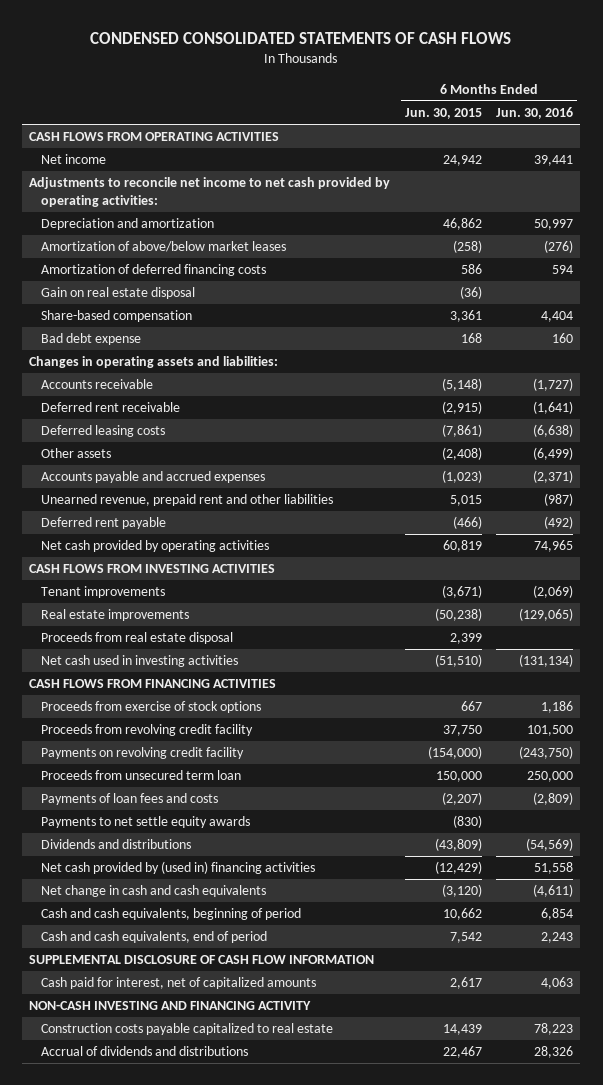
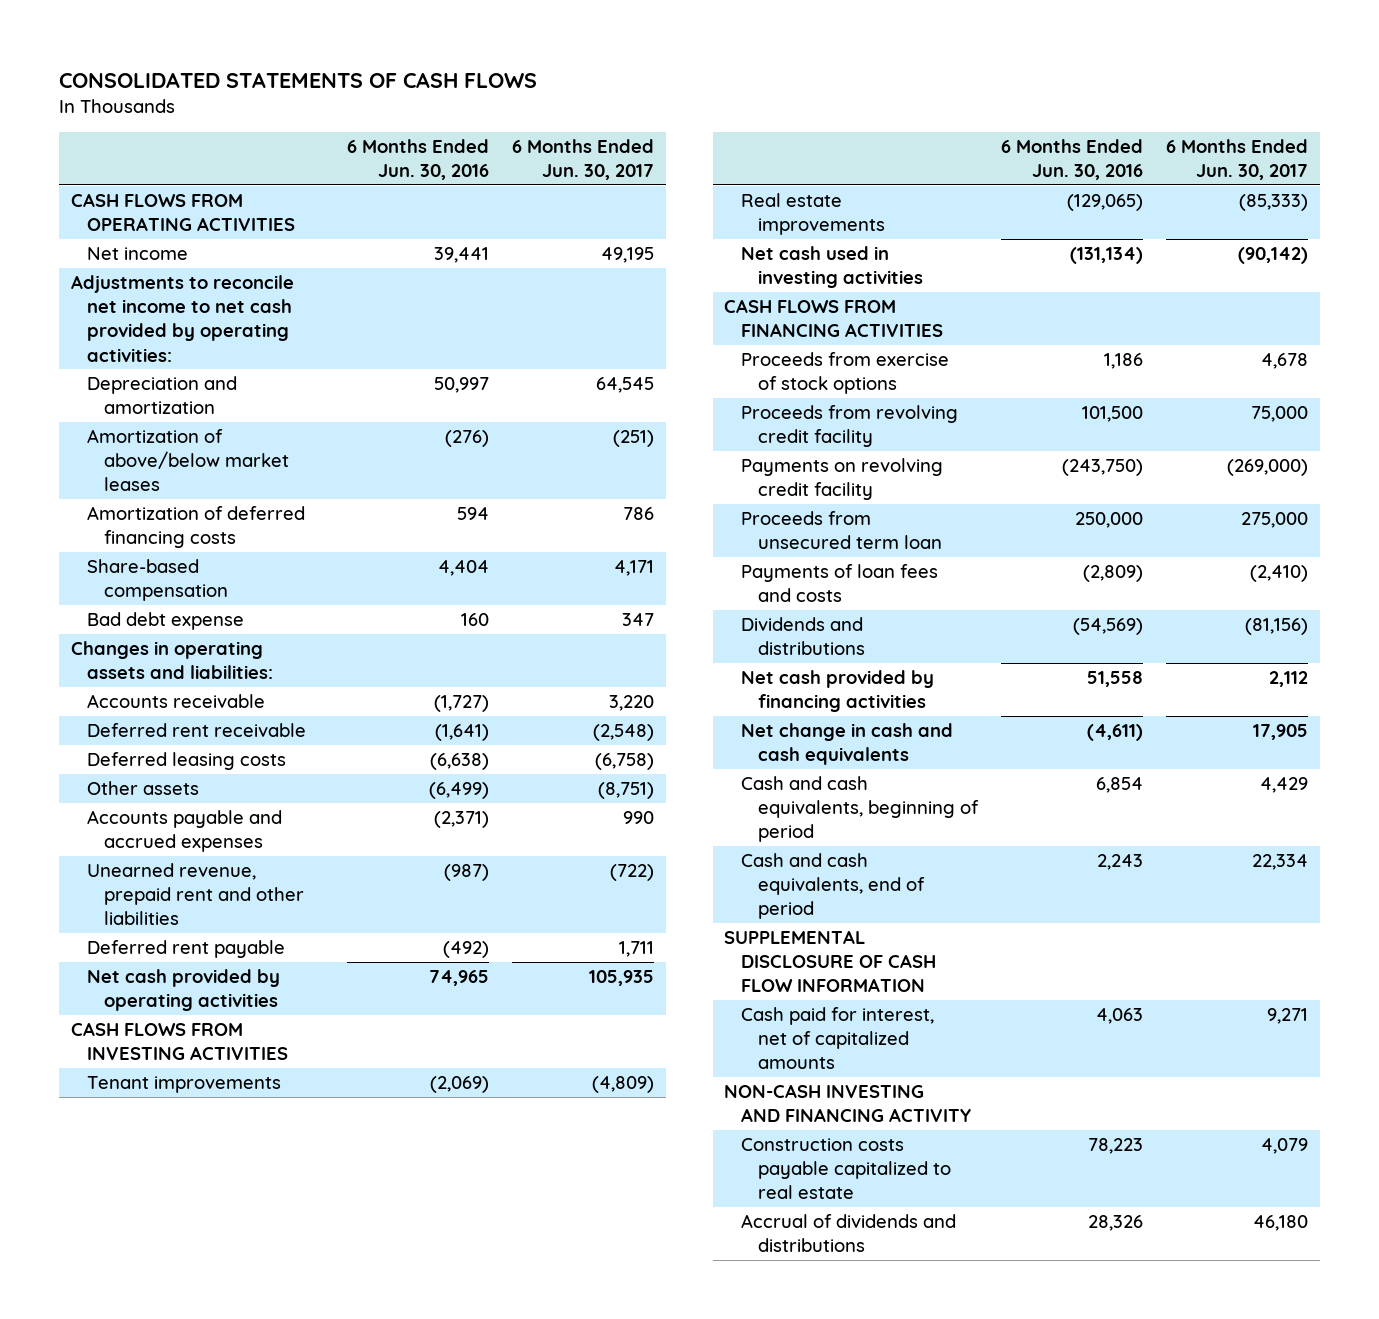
- CONDENSED CONSOLIDATED STATEMENTS OF CASH FLOWS
+ CONSOLIDATED STATEMENTS OF CASH FLOWS
- | 6 Months Ended Jun. 30, 2015 | 6 Months Ended Jun. 30, 2016
+ | 6 Months Ended Jun. 30, 2016 | 6 Months Ended Jun. 30, 2017
- Gain on real estate disposal | (36) |
- Proceeds from real estate disposal | 2,399 |
- Payments to net settle equity awards | (830) |
- Net cash provided by (used in) financing activities | (12,429) | 51,558
+ Net cash provided by financing activities | 51,558 | 2,112

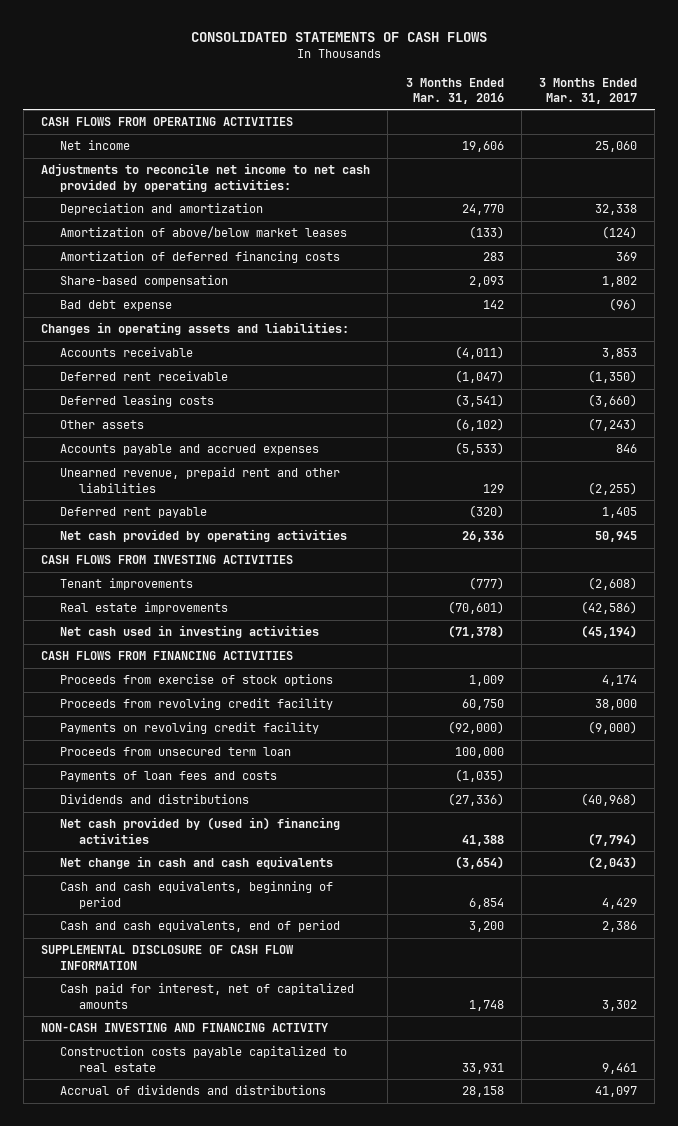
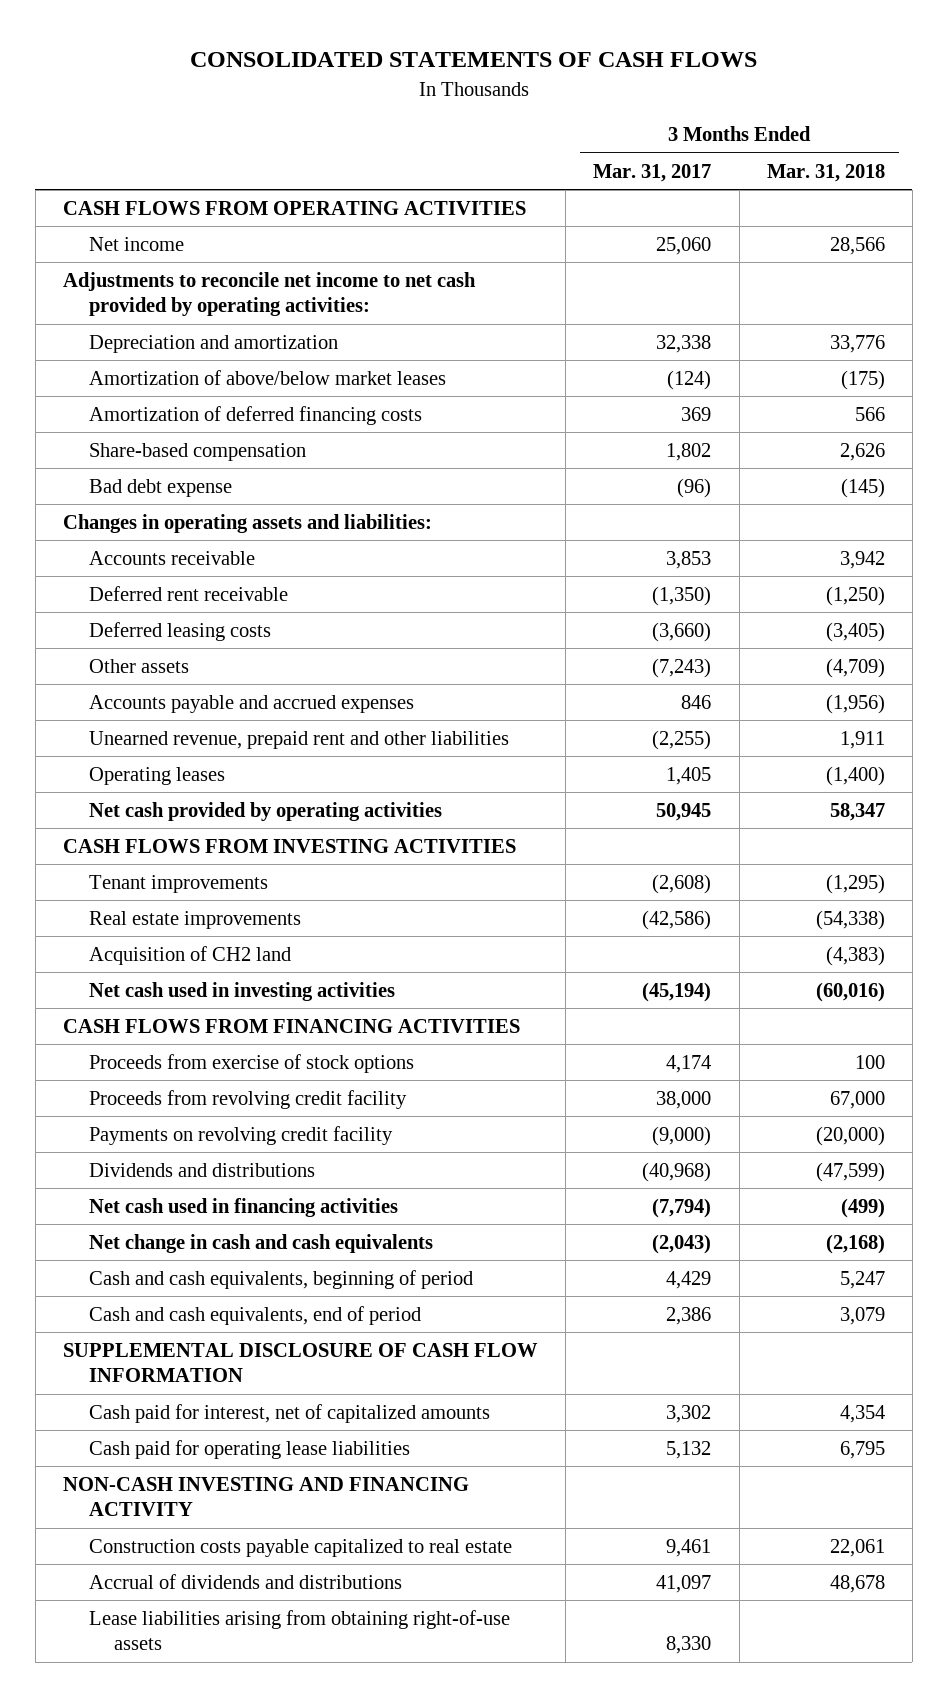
- | 3 Months Ended Mar. 31, 2016 | 3 Months Ended Mar. 31, 2017
+ | 3 Months Ended Mar. 31, 2017 | 3 Months Ended Mar. 31, 2018
- Deferred rent payable | (320) | 1,405
+ Operating leases | 1,405 | (1,400)
+ Acquisition of CH2 land | | (4,383)
- Proceeds from unsecured term loan | 100,000 |
- Payments of loan fees and costs | (1,035) |
- Net cash provided by (used in) financing activities | 41,388 | (7,794)
+ Net cash used in financing activities | (7,794) | (499)
+ Cash paid for operating lease liabilities | 5,132 | 6,795
+ Lease liabilities arising from obtaining right-of-use assets | 8,330 |

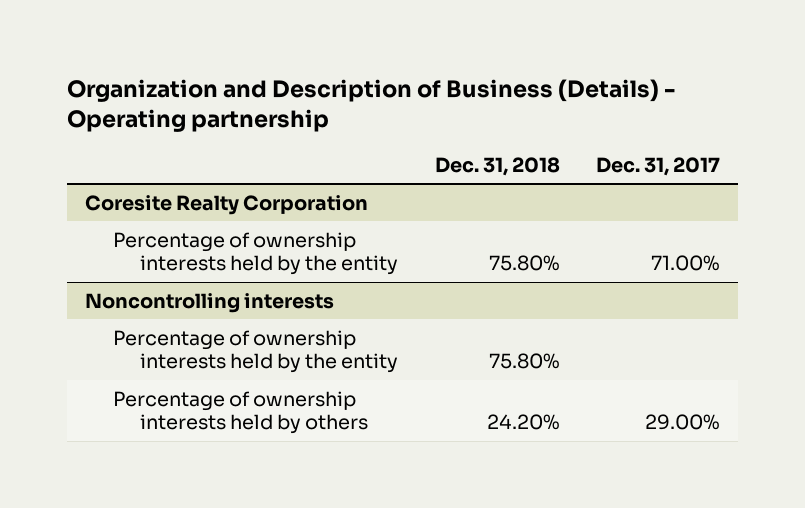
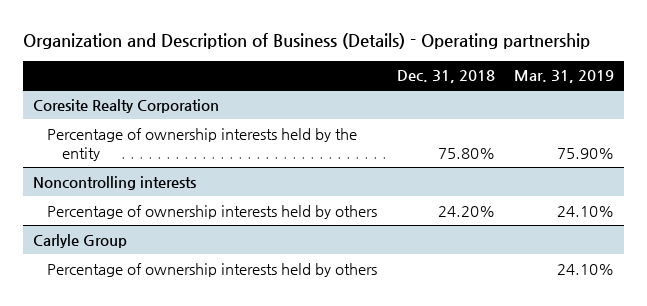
- | Dec. 31, 2018 | Dec. 31, 2017
+ | Dec. 31, 2018 | Mar. 31, 2019
@ Noncontrolling interests
- Percentage of ownership interests held by the entity | 75.80% |
+ Carlyle Group
+ Percentage of ownership interests held by others | | 24.10%

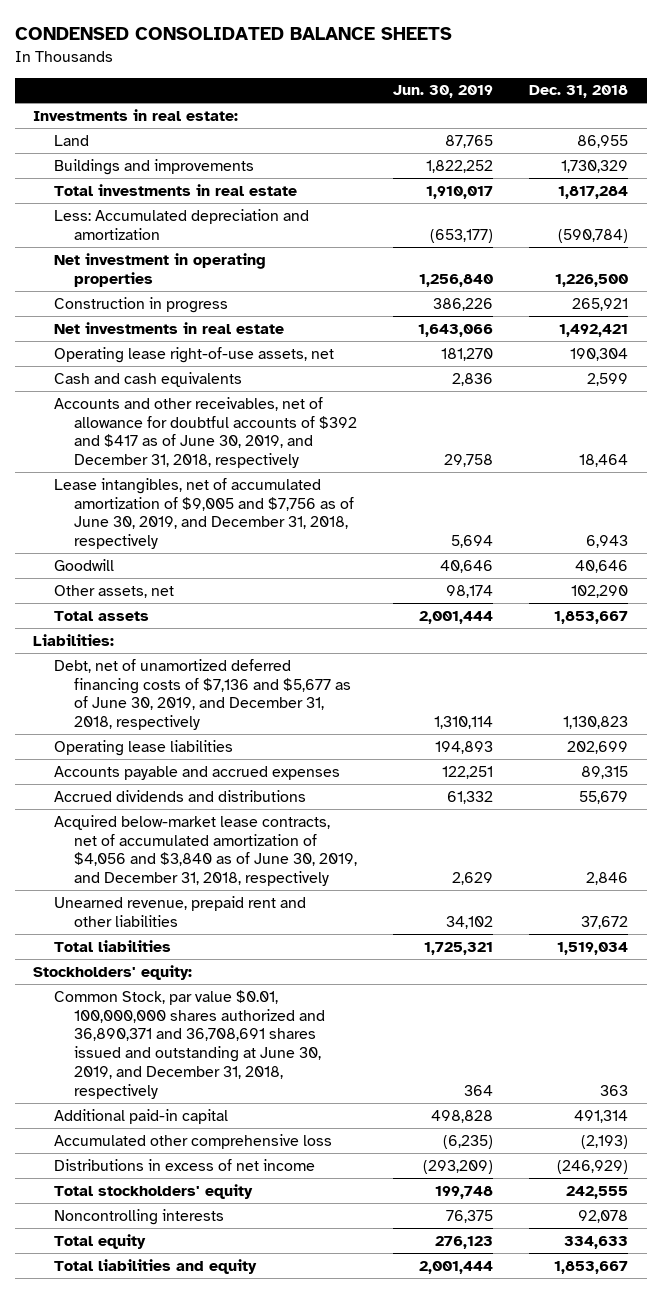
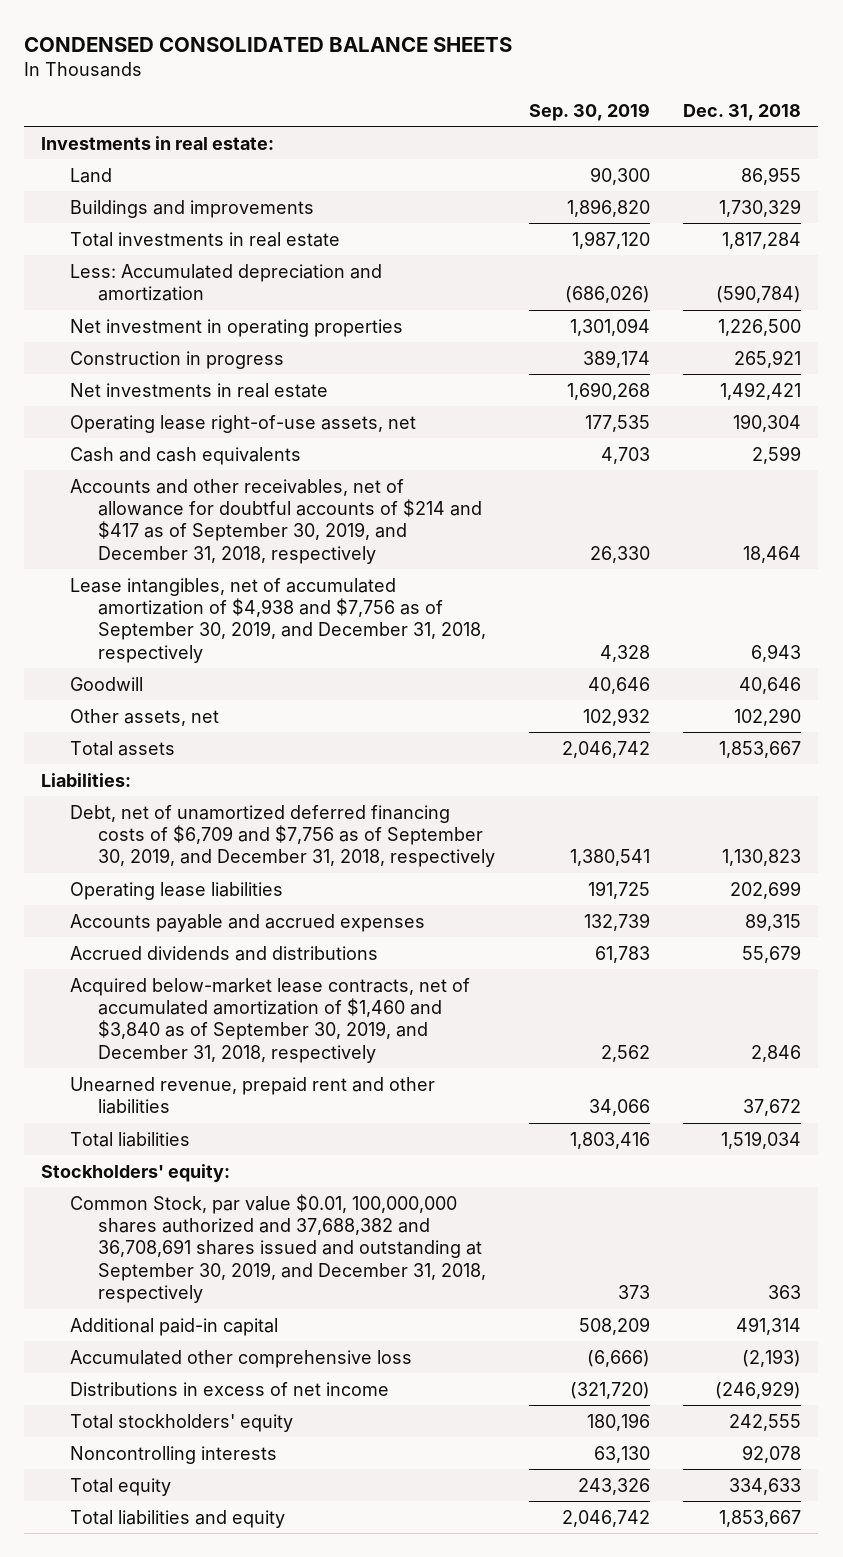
- | Jun. 30, 2019 | Dec. 31, 2018
+ | Sep. 30, 2019 | Dec. 31, 2018
- Accounts and other receivables, net of allowance for doubtful accounts of $392 and $417 as of June 30, 2019, and December 31, 2018, respectively | 29,758 | 18,464
- Lease intangibles, net of accumulated amortization of $9,005 and $7,756 as of June 30, 2019, and December 31, 2018, respectively | 5,694 | 6,943
+ Accounts and other receivables, net of allowance for doubtful accounts of $214 and $417 as of September 30, 2019, and December 31, 2018, respectively | 26,330 | 18,464
+ Lease intangibles, net of accumulated amortization of $4,938 and $7,756 as of September 30, 2019, and December 31, 2018, respectively | 4,328 | 6,943
- Debt, net of unamortized deferred financing costs of $7,136 and $5,677 as of June 30, 2019, and December 31, 2018, respectively | 1,310,114 | 1,130,823
+ Debt, net of unamortized deferred financing costs of $6,709 and $7,756 as of September 30, 2019, and December 31, 2018, respectively | 1,380,541 | 1,130,823
- Acquired below-market lease contracts, net of accumulated amortization of $4,056 and $3,840 as of June 30, 2019, and December 31, 2018, respectively | 2,629 | 2,846
+ Acquired below-market lease contracts, net of accumulated amortization of $1,460 and $3,840 as of September 30, 2019, and December 31, 2018, respectively | 2,562 | 2,846
- Common Stock, par value $0.01, 100,000,000 shares authorized and 36,890,371 and 36,708,691 shares issued and outstanding at June 30, 2019, and December 31, 2018, respectively | 364 | 363
+ Common Stock, par value $0.01, 100,000,000 shares authorized and 37,688,382 and 36,708,691 shares issued and outstanding at September 30, 2019, and December 31, 2018, respectively | 373 | 363

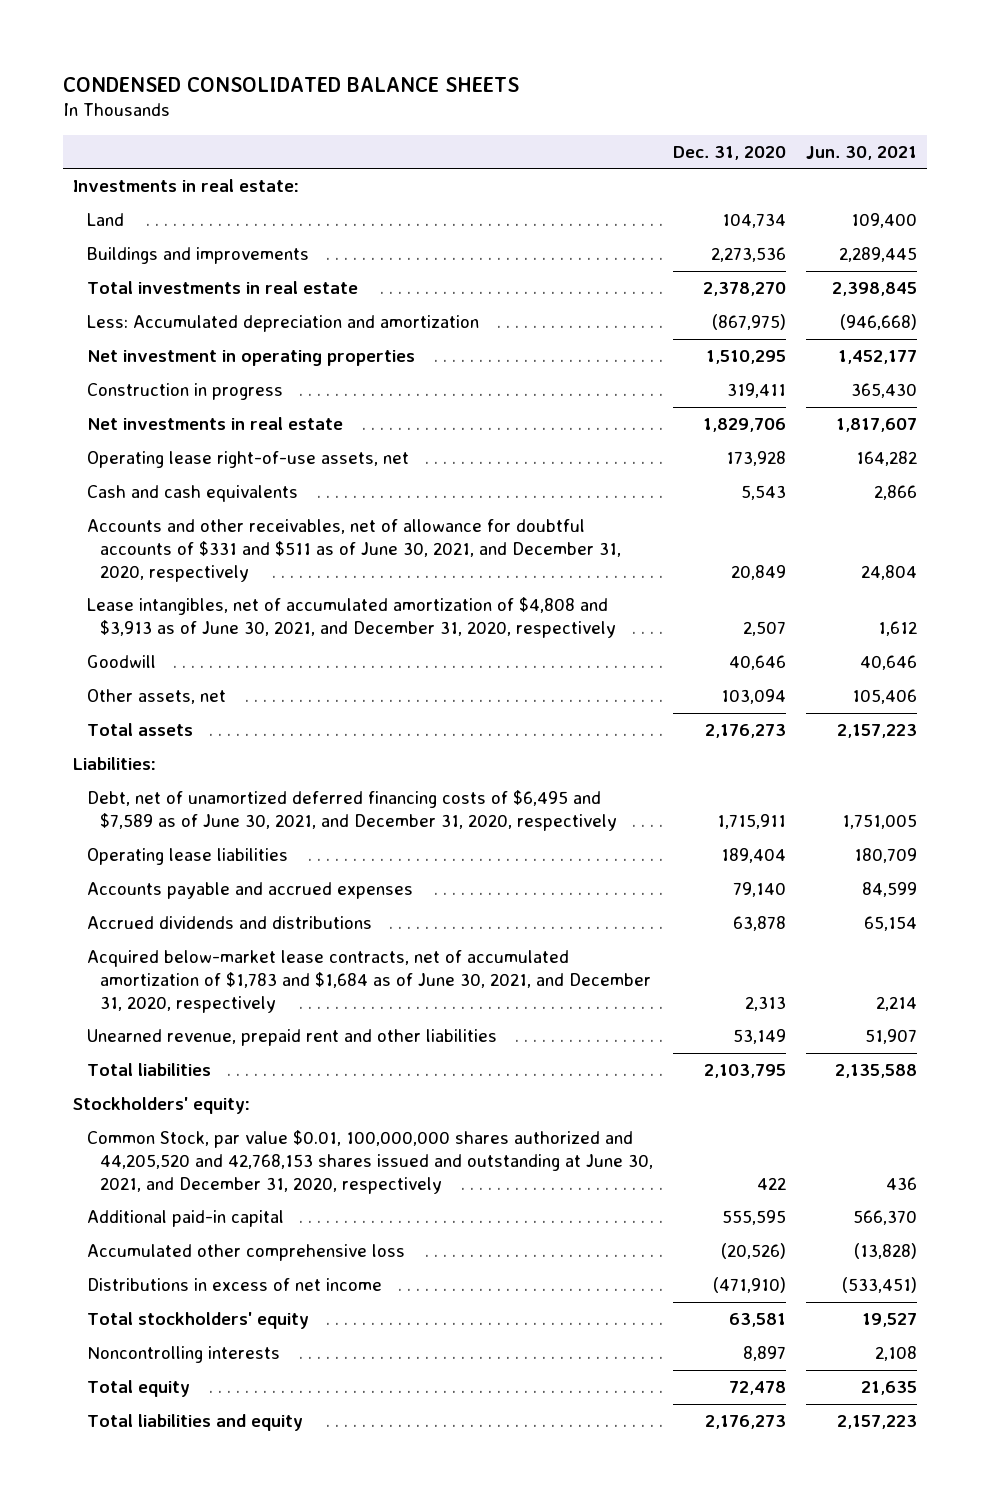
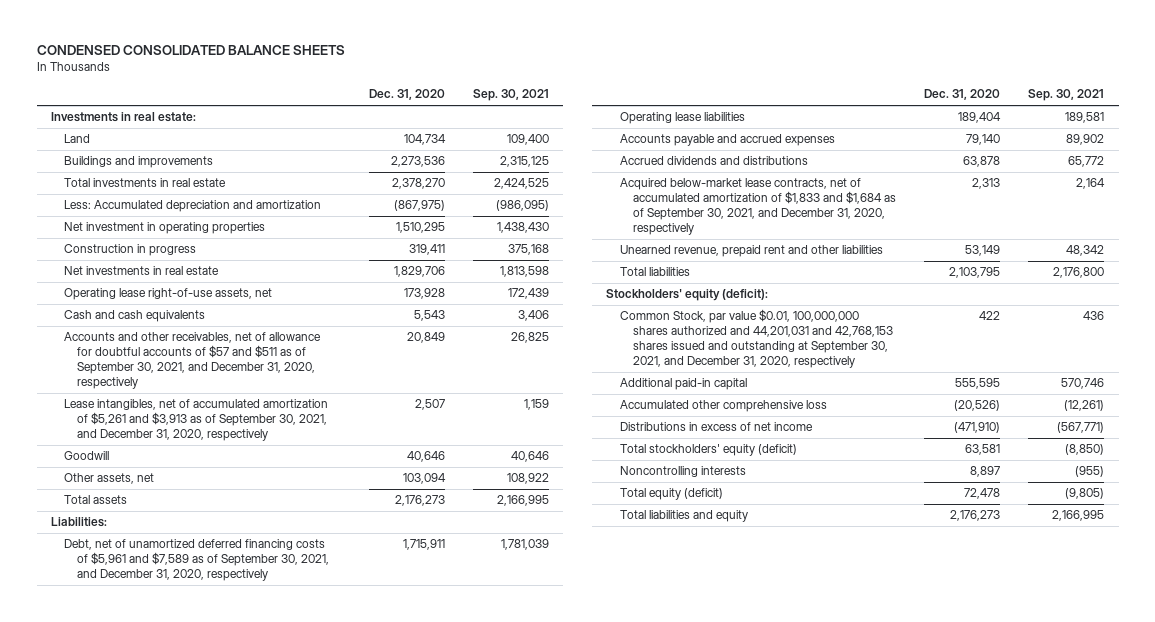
- | Dec. 31, 2020 | Jun. 30, 2021
+ | Dec. 31, 2020 | Sep. 30, 2021
- Accounts and other receivables, net of allowance for doubtful accounts of $331 and $511 as of June 30, 2021, and December 31, 2020, respectively | 20,849 | 24,804
- Lease intangibles, net of accumulated amortization of $4,808 and $3,913 as of June 30, 2021, and December 31, 2020, respectively | 2,507 | 1,612
+ Accounts and other receivables, net of allowance for doubtful accounts of $57 and $511 as of September 30, 2021, and December 31, 2020, respectively | 20,849 | 26,825
+ Lease intangibles, net of accumulated amortization of $5,261 and $3,913 as of September 30, 2021, and December 31, 2020, respectively | 2,507 | 1,159
- Debt, net of unamortized deferred financing costs of $6,495 and $7,589 as of June 30, 2021, and December 31, 2020, respectively | 1,715,911 | 1,751,005
+ Debt, net of unamortized deferred financing costs of $5,961 and $7,589 as of September 30, 2021, and December 31, 2020, respectively | 1,715,911 | 1,781,039
- Acquired below-market lease contracts, net of accumulated amortization of $1,783 and $1,684 as of June 30, 2021, and December 31, 2020, respectively | 2,313 | 2,214
+ Acquired below-market lease contracts, net of accumulated amortization of $1,833 and $1,684 as of September 30, 2021, and December 31, 2020, respectively | 2,313 | 2,164
- Stockholders' equity:
- Common Stock, par value $0.01, 100,000,000 shares authorized and 44,205,520 and 42,768,153 shares issued and outstanding at June 30, 2021, and December 31, 2020, respectively | 422 | 436
+ Stockholders' equity (deficit):
+ Common Stock, par value $0.01, 100,000,000 shares authorized and 44,201,031 and 42,768,153 shares issued and outstanding at September 30, 2021, and December 31, 2020, respectively | 422 | 436
- Total stockholders' equity | 63,581 | 19,527
+ Total stockholders' equity (deficit) | 63,581 | (8,850)
- Total equity | 72,478 | 21,635
+ Total equity (deficit) | 72,478 | (9,805)

